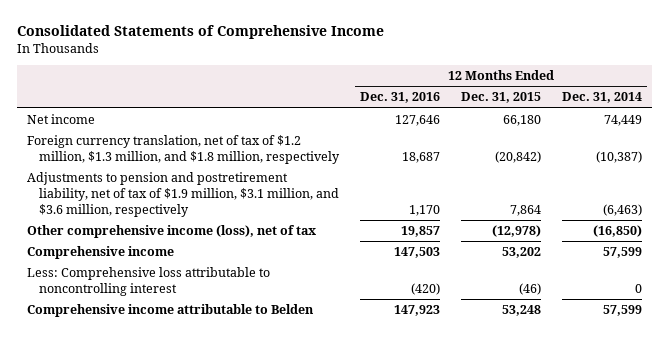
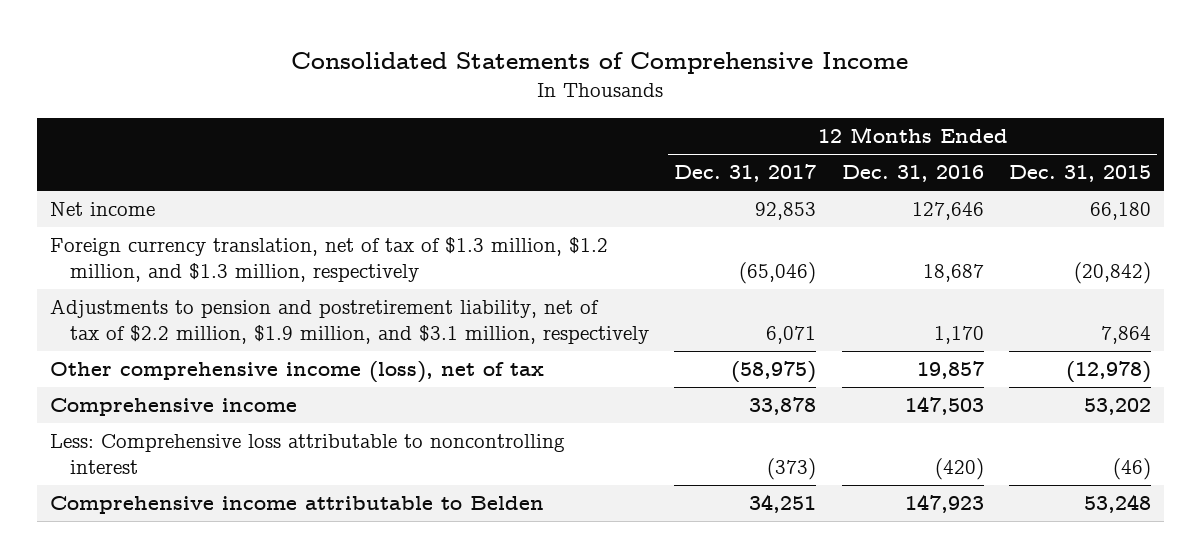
- | 12 Months Ended Dec. 31, 2016 | 12 Months Ended Dec. 31, 2015 | 12 Months Ended Dec. 31, 2014
+ | 12 Months Ended Dec. 31, 2017 | 12 Months Ended Dec. 31, 2016 | 12 Months Ended Dec. 31, 2015
- Foreign currency translation, net of tax of $1.2 million, $1.3 million, and $1.8 million, respectively | 18,687 | (20,842) | (10,387)
- Adjustments to pension and postretirement liability, net of tax of $1.9 million, $3.1 million, and $3.6 million, respectively | 1,170 | 7,864 | (6,463)
+ Foreign currency translation, net of tax of $1.3 million, $1.2 million, and $1.3 million, respectively | (65,046) | 18,687 | (20,842)
+ Adjustments to pension and postretirement liability, net of tax of $2.2 million, $1.9 million, and $3.1 million, respectively | 6,071 | 1,170 | 7,864

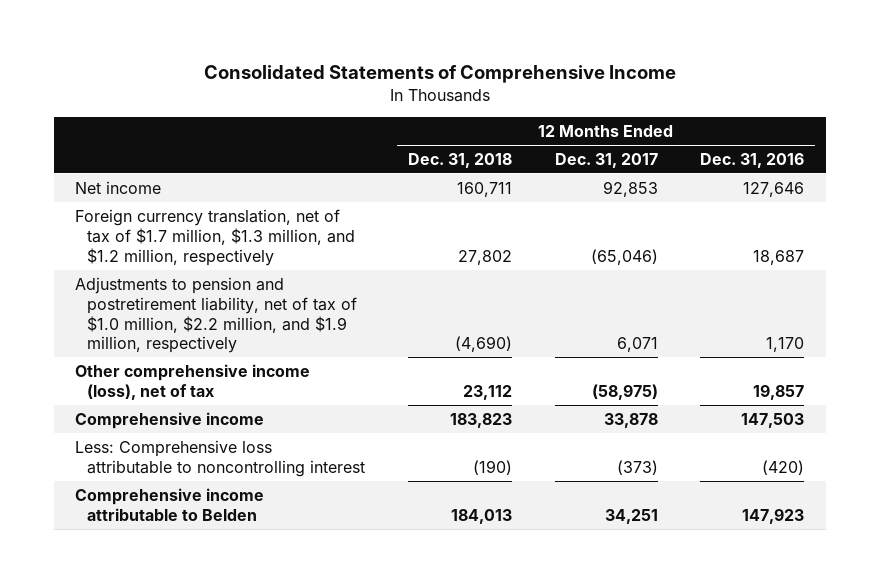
- | 12 Months Ended Dec. 31, 2017 | 12 Months Ended Dec. 31, 2016 | 12 Months Ended Dec. 31, 2015
+ | 12 Months Ended Dec. 31, 2018 | 12 Months Ended Dec. 31, 2017 | 12 Months Ended Dec. 31, 2016
- Foreign currency translation, net of tax of $1.3 million, $1.2 million, and $1.3 million, respectively | (65,046) | 18,687 | (20,842)
- Adjustments to pension and postretirement liability, net of tax of $2.2 million, $1.9 million, and $3.1 million, respectively | 6,071 | 1,170 | 7,864
+ Foreign currency translation, net of tax of $1.7 million, $1.3 million, and $1.2 million, respectively | 27,802 | (65,046) | 18,687
+ Adjustments to pension and postretirement liability, net of tax of $1.0 million, $2.2 million, and $1.9 million, respectively | (4,690) | 6,071 | 1,170

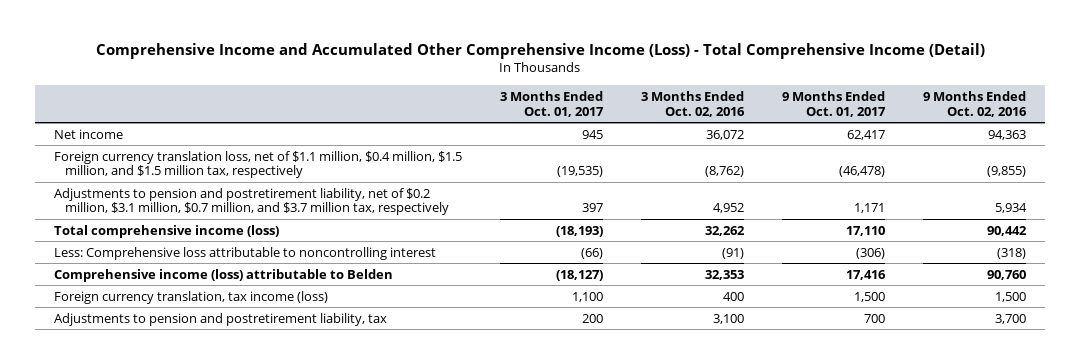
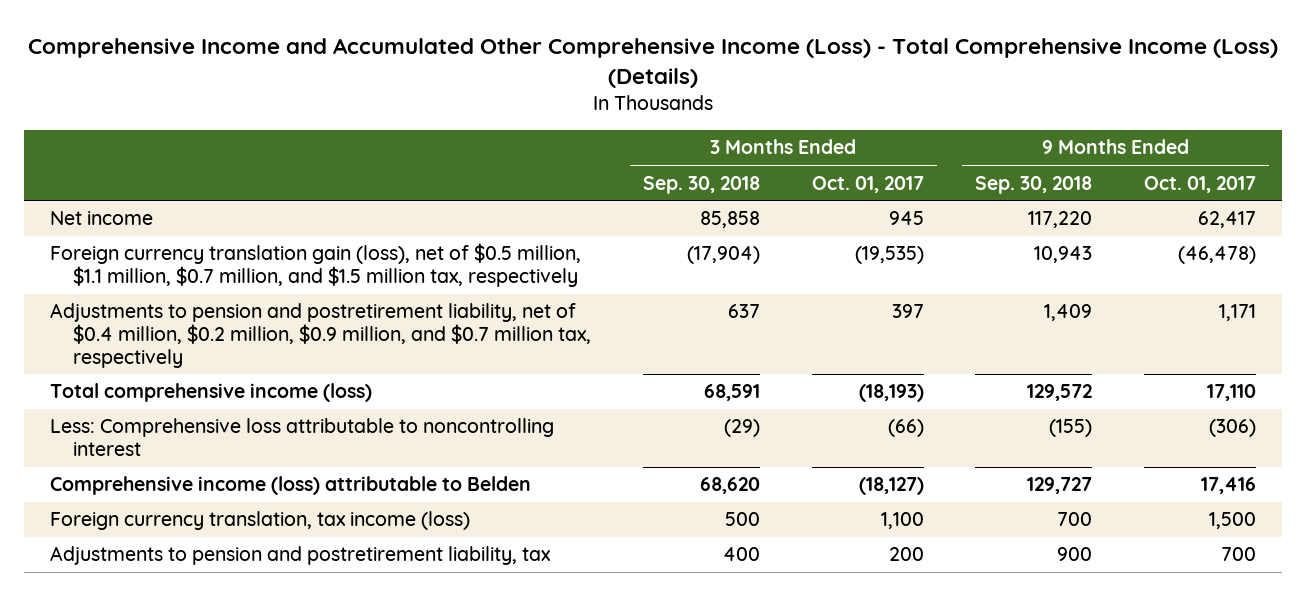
- Comprehensive Income and Accumulated Other Comprehensive Income (Loss) - Total Comprehensive Income (Detail)
+ Comprehensive Income and Accumulated Other Comprehensive Income (Loss) - Total Comprehensive Income (Loss) (Details)
- | 3 Months Ended Oct. 01, 2017 | 3 Months Ended Oct. 02, 2016 | 9 Months Ended Oct. 01, 2017 | 9 Months Ended Oct. 02, 2016
+ | 3 Months Ended Sep. 30, 2018 | 3 Months Ended Oct. 01, 2017 | 9 Months Ended Sep. 30, 2018 | 9 Months Ended Oct. 01, 2017
- Foreign currency translation loss, net of $1.1 million, $0.4 million, $1.5 million, and $1.5 million tax, respectively | (19,535) | (8,762) | (46,478) | (9,855)
- Adjustments to pension and postretirement liability, net of $0.2 million, $3.1 million, $0.7 million, and $3.7 million tax, respectively | 397 | 4,952 | 1,171 | 5,934
+ Foreign currency translation gain (loss), net of $0.5 million, $1.1 million, $0.7 million, and $1.5 million tax, respectively | (17,904) | (19,535) | 10,943 | (46,478)
+ Adjustments to pension and postretirement liability, net of $0.4 million, $0.2 million, $0.9 million, and $0.7 million tax, respectively | 637 | 397 | 1,409 | 1,171

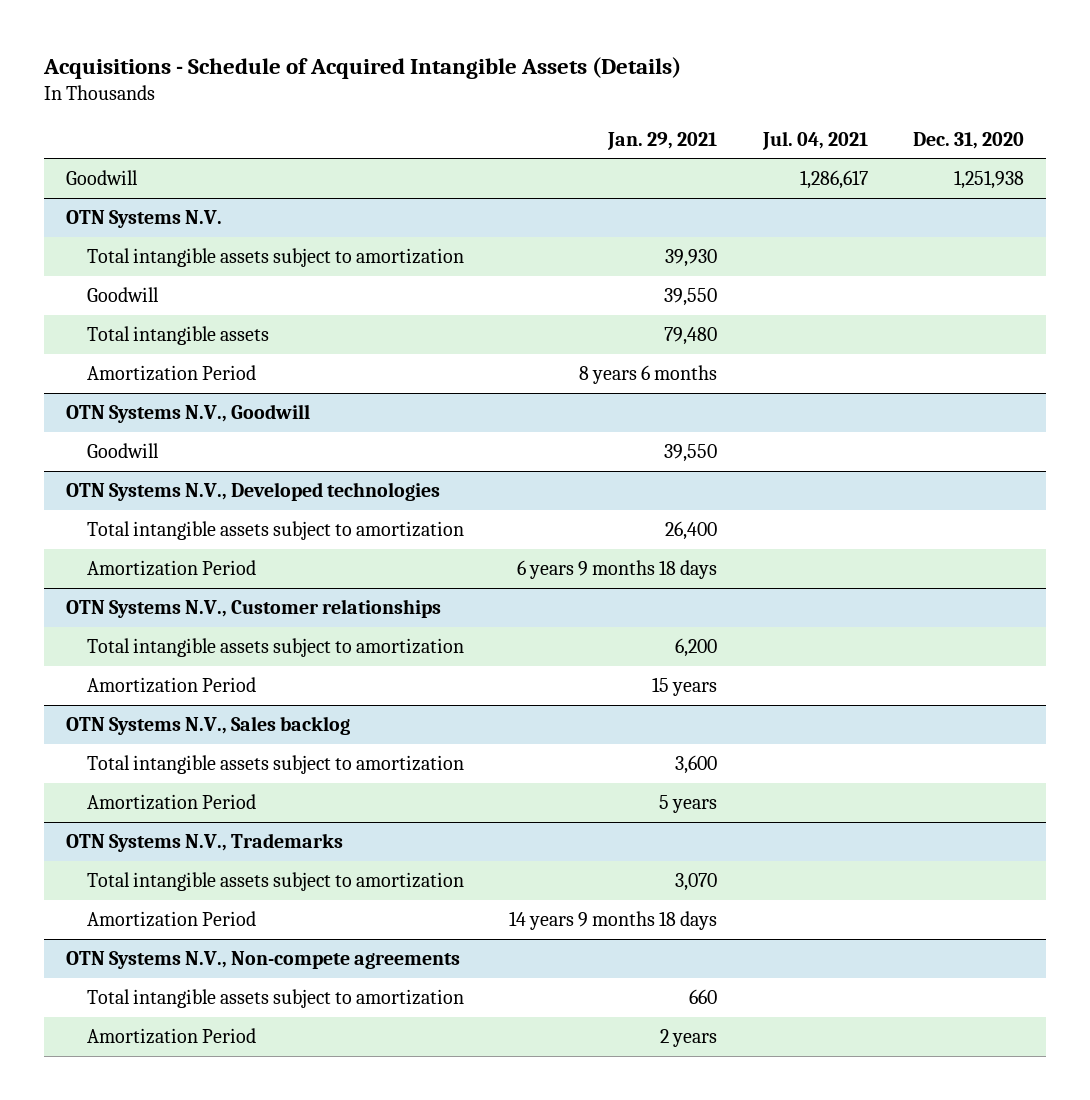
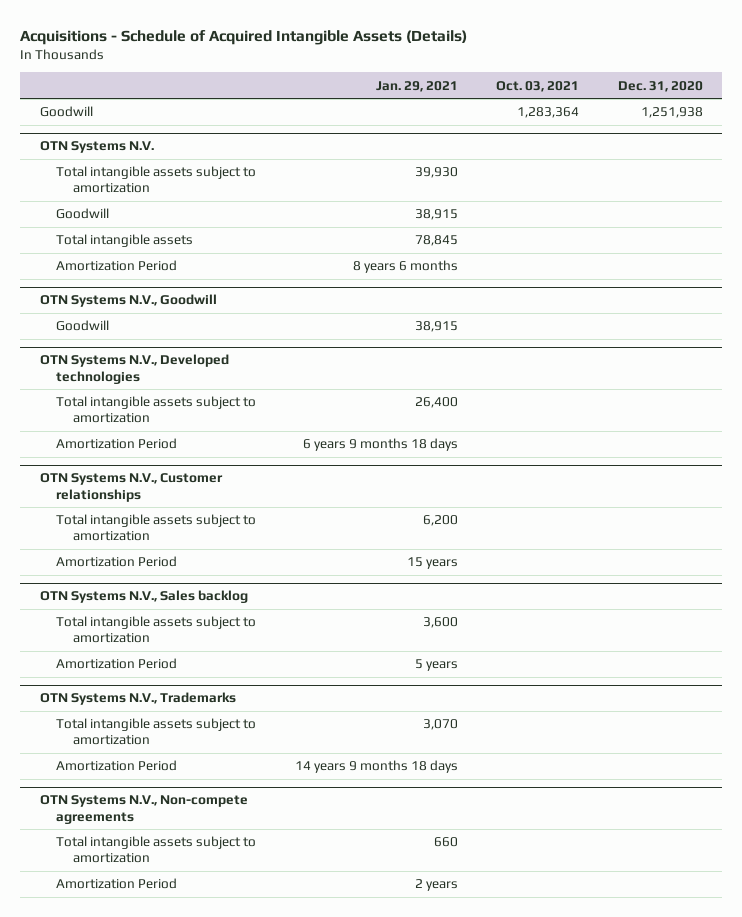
- | Jan. 29, 2021 | Jul. 04, 2021 | Dec. 31, 2020
+ | Jan. 29, 2021 | Oct. 03, 2021 | Dec. 31, 2020
@ OTN Systems N.V.
- Goodwill | 39,550 | |
- Total intangible assets | 79,480 | |
+ Goodwill | 38,915 | |
+ Total intangible assets | 78,845 | |
@ OTN Systems N.V., Goodwill
- Goodwill | 39,550 | |
+ Goodwill | 38,915 | |

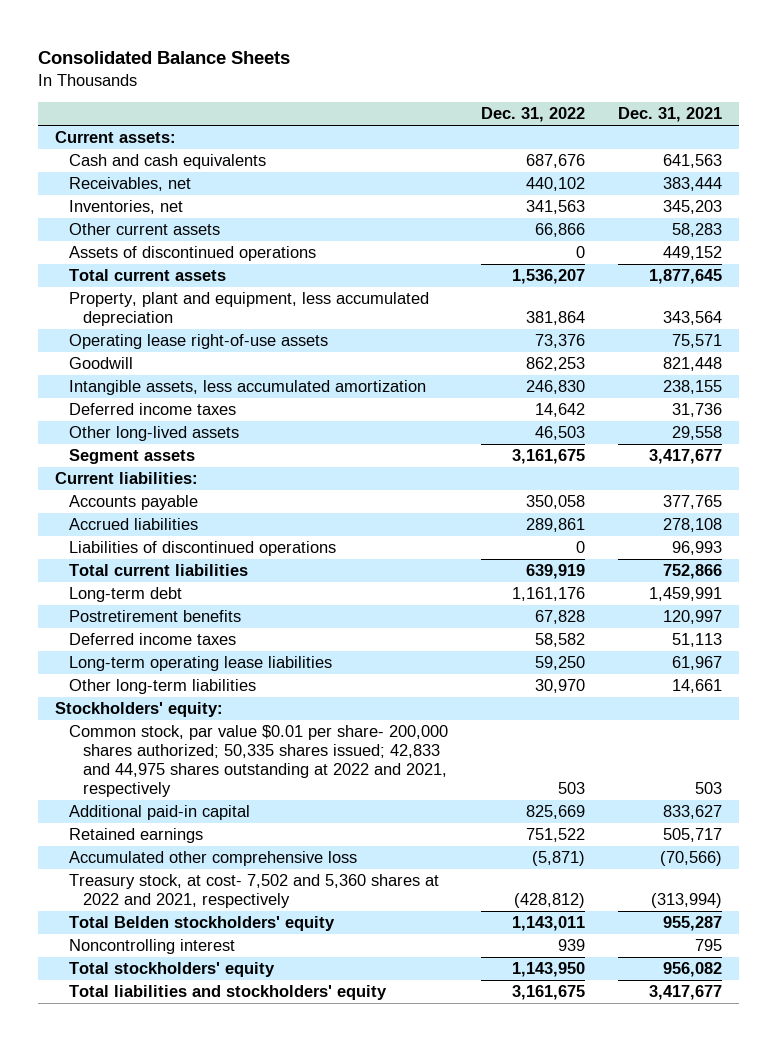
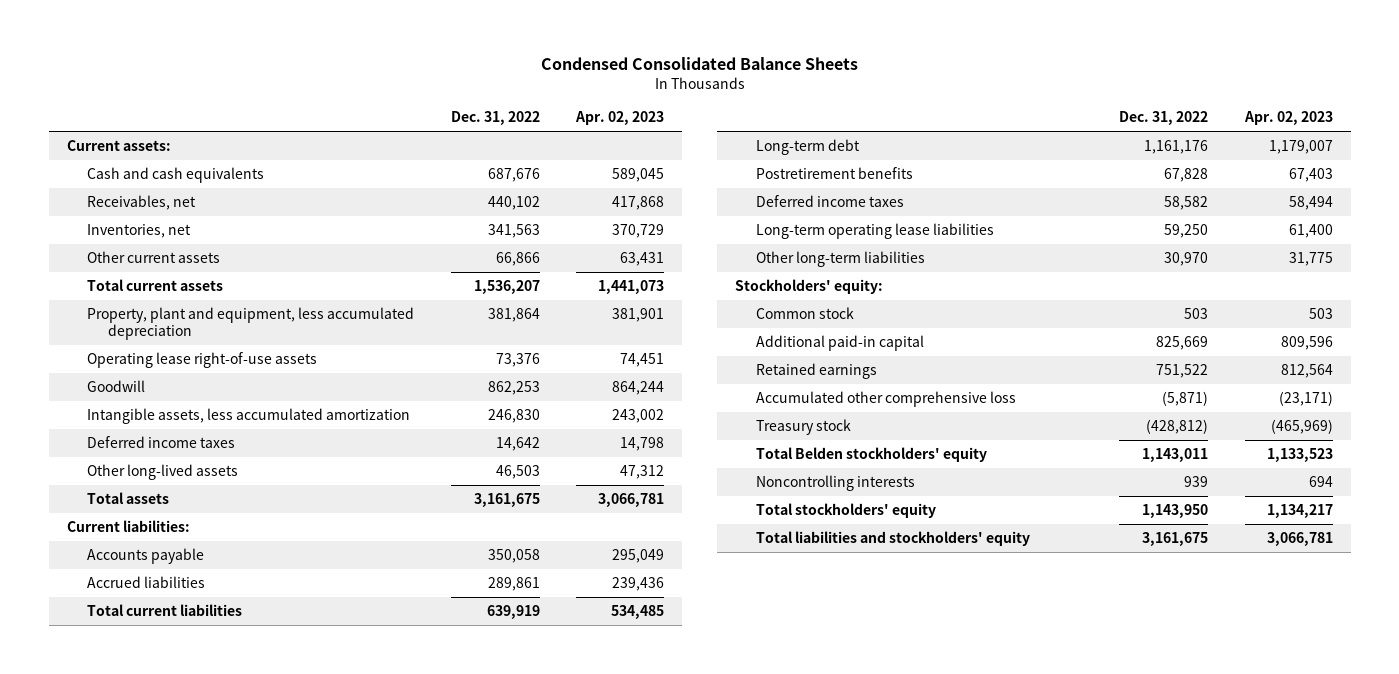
- Consolidated Balance Sheets
+ Condensed Consolidated Balance Sheets
- | Dec. 31, 2022 | Dec. 31, 2021
+ | Dec. 31, 2022 | Apr. 02, 2023
- Assets of discontinued operations | 0 | 449,152
- Segment assets | 3,161,675 | 3,417,677
+ Total assets | 3,161,675 | 3,066,781
- Liabilities of discontinued operations | 0 | 96,993
- Common stock, par value $0.01 per share- 200,000 shares authorized; 50,335 shares issued; 42,833 and 44,975 shares outstanding at 2022 and 2021, respectively | 503 | 503
+ Common stock | 503 | 503
- Treasury stock, at cost- 7,502 and 5,360 shares at 2022 and 2021, respectively | (428,812) | (313,994)
+ Treasury stock | (428,812) | (465,969)
- Noncontrolling interest | 939 | 795
+ Noncontrolling interests | 939 | 694

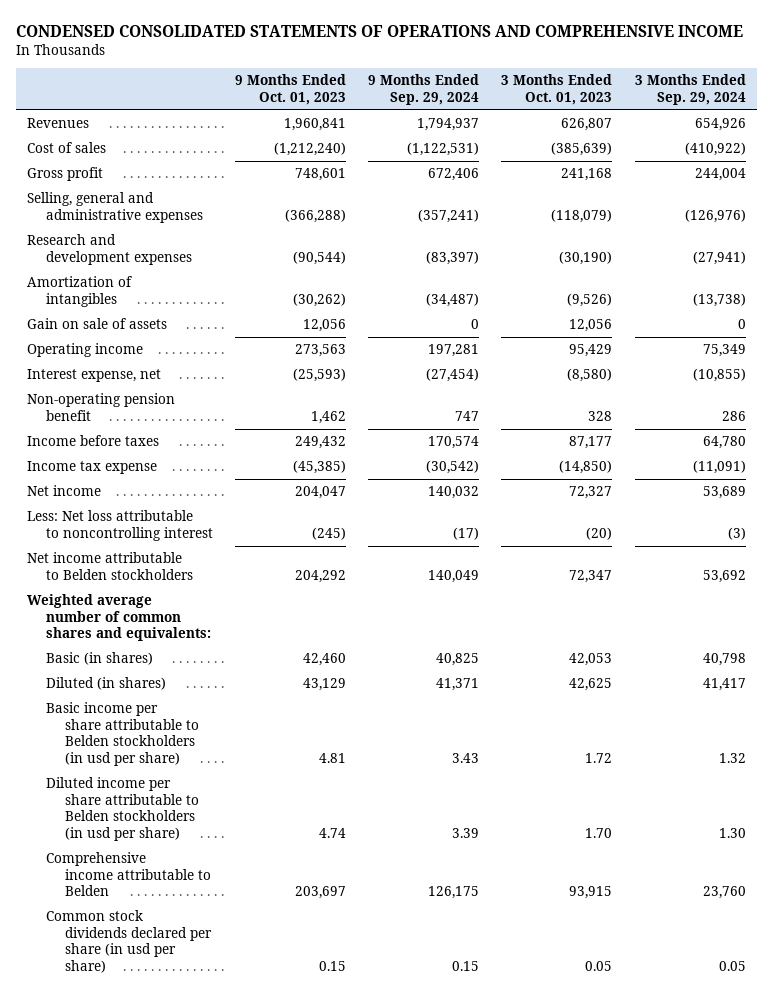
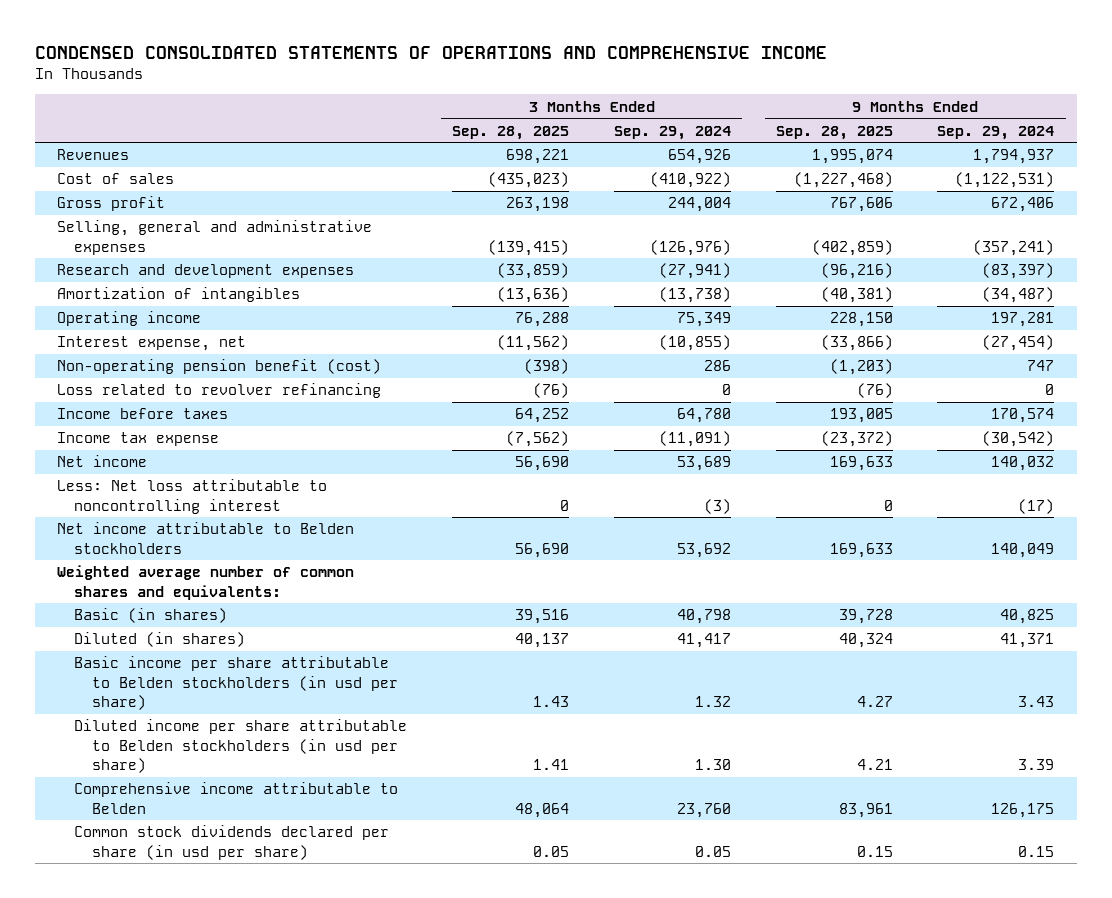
- | 9 Months Ended Oct. 01, 2023 | 9 Months Ended Sep. 29, 2024 | 3 Months Ended Oct. 01, 2023 | 3 Months Ended Sep. 29, 2024
+ | 3 Months Ended Sep. 28, 2025 | 3 Months Ended Sep. 29, 2024 | 9 Months Ended Sep. 28, 2025 | 9 Months Ended Sep. 29, 2024
- Gain on sale of assets | 12,056 | 0 | 12,056 | 0
- Non-operating pension benefit | 1,462 | 747 | 328 | 286
+ Non-operating pension benefit (cost) | (398) | 286 | (1,203) | 747
+ Loss related to revolver refinancing | (76) | 0 | (76) | 0

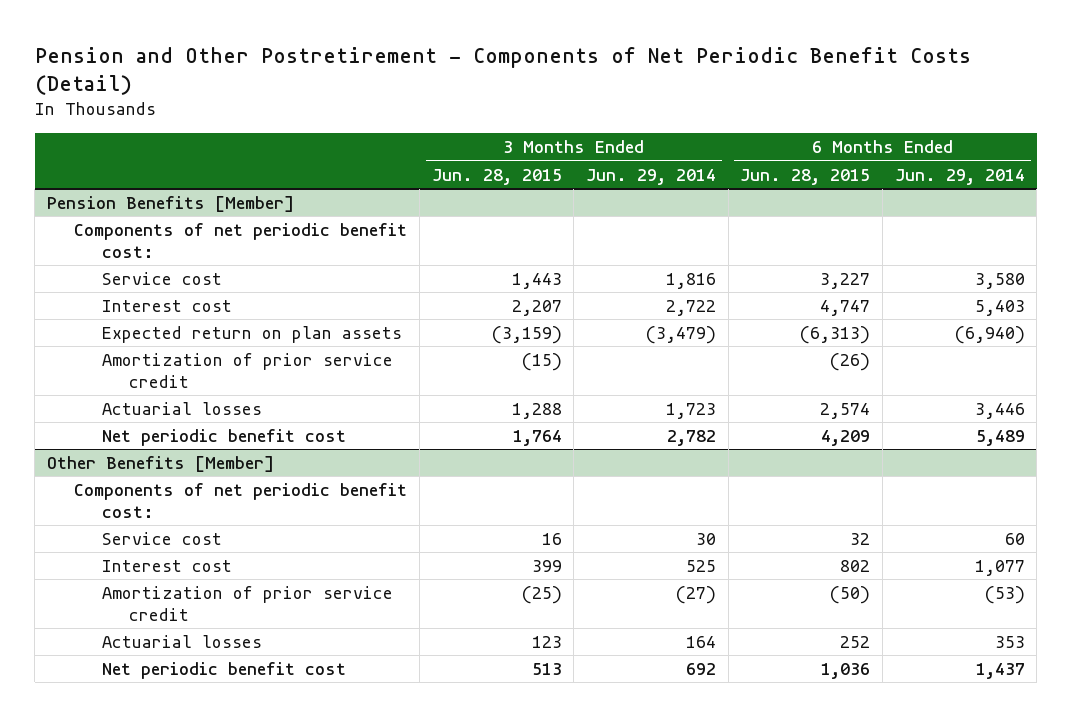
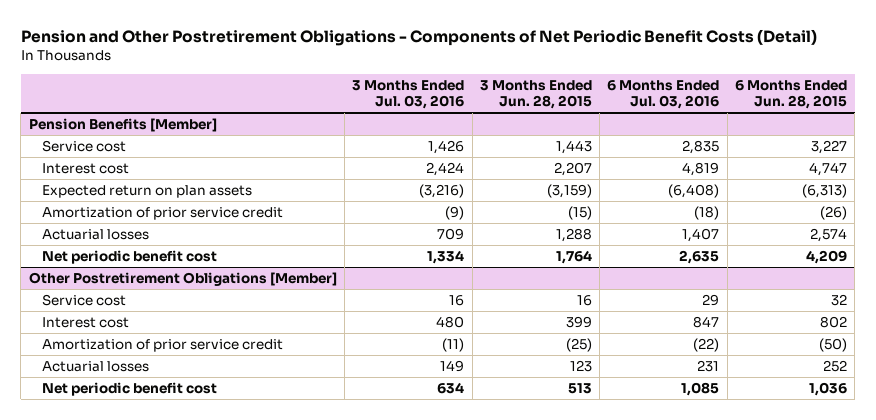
- Pension and Other Postretirement - Components of Net Periodic Benefit Costs (Detail)
+ Pension and Other Postretirement Obligations - Components of Net Periodic Benefit Costs (Detail)
- | 3 Months Ended Jun. 28, 2015 | 3 Months Ended Jun. 29, 2014 | 6 Months Ended Jun. 28, 2015 | 6 Months Ended Jun. 29, 2014
+ | 3 Months Ended Jul. 03, 2016 | 3 Months Ended Jun. 28, 2015 | 6 Months Ended Jul. 03, 2016 | 6 Months Ended Jun. 28, 2015
@ Pension Benefits [Member]
- Components of net periodic benefit cost:
- Other Benefits [Member]
- Components of net periodic benefit cost:
+ Other Postretirement Obligations [Member]

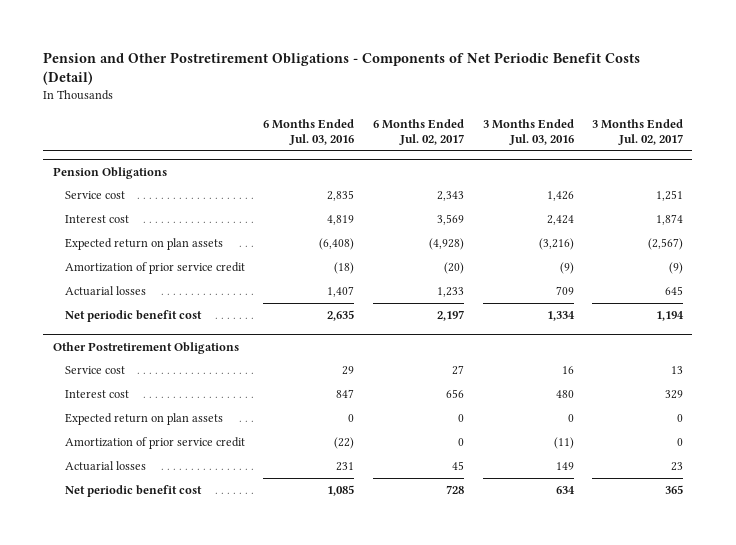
- | 3 Months Ended Jul. 03, 2016 | 3 Months Ended Jun. 28, 2015 | 6 Months Ended Jul. 03, 2016 | 6 Months Ended Jun. 28, 2015
+ | 6 Months Ended Jul. 03, 2016 | 6 Months Ended Jul. 02, 2017 | 3 Months Ended Jul. 03, 2016 | 3 Months Ended Jul. 02, 2017
- Pension Benefits [Member]
+ Pension Obligations
- Other Postretirement Obligations [Member]
+ Other Postretirement Obligations
+ Expected return on plan assets | 0 | 0 | 0 | 0

